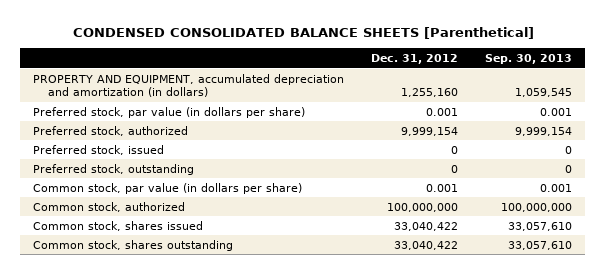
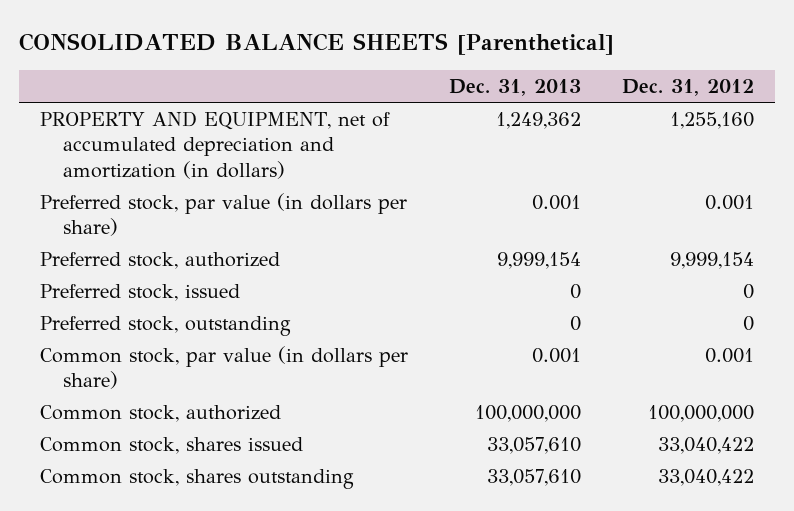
- CONDENSED CONSOLIDATED BALANCE SHEETS [Parenthetical]
+ CONSOLIDATED BALANCE SHEETS [Parenthetical]
- | Dec. 31, 2012 | Sep. 30, 2013
+ | Dec. 31, 2013 | Dec. 31, 2012
- PROPERTY AND EQUIPMENT, accumulated depreciation and amortization (in dollars) | 1,255,160 | 1,059,545
+ PROPERTY AND EQUIPMENT, net of accumulated depreciation and amortization (in dollars) | 1,249,362 | 1,255,160

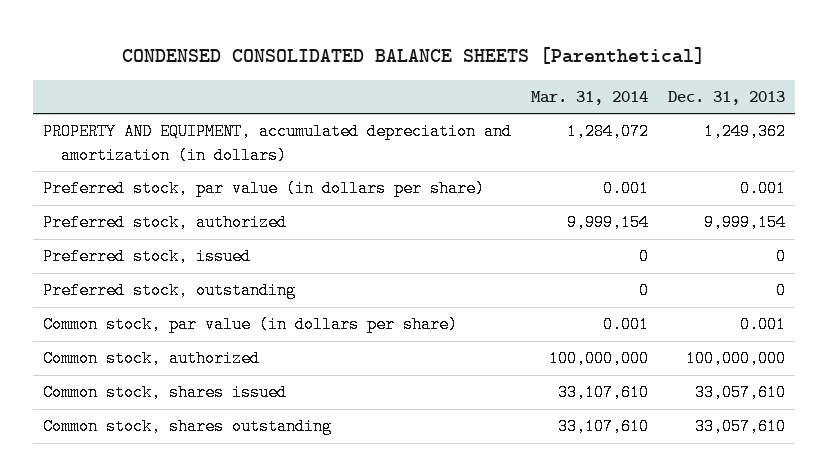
- CONSOLIDATED BALANCE SHEETS [Parenthetical]
+ CONDENSED CONSOLIDATED BALANCE SHEETS [Parenthetical]
- | Dec. 31, 2013 | Dec. 31, 2012
+ | Mar. 31, 2014 | Dec. 31, 2013
- PROPERTY AND EQUIPMENT, net of accumulated depreciation and amortization (in dollars) | 1,249,362 | 1,255,160
+ PROPERTY AND EQUIPMENT, accumulated depreciation and amortization (in dollars) | 1,284,072 | 1,249,362

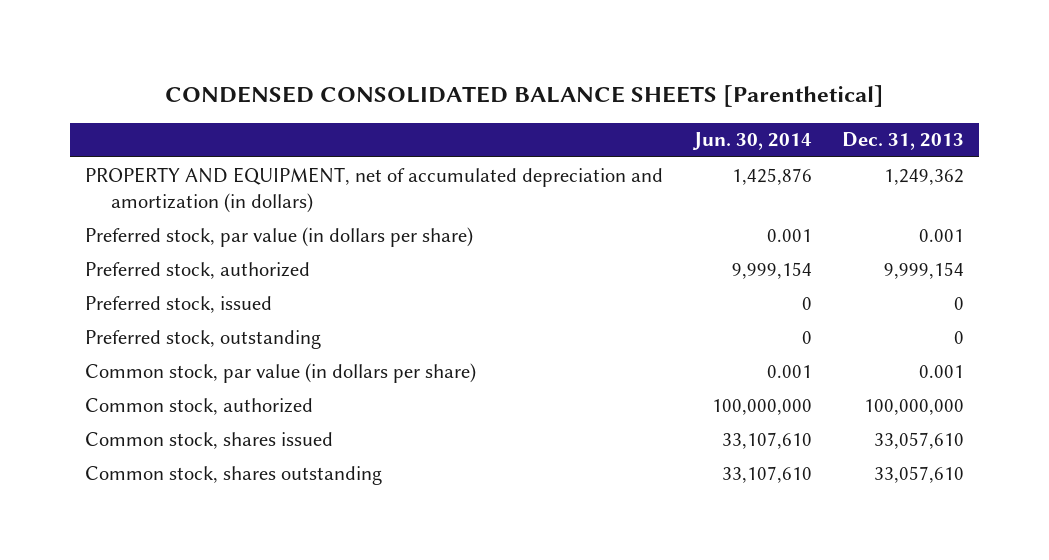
- | Mar. 31, 2014 | Dec. 31, 2013
+ | Jun. 30, 2014 | Dec. 31, 2013
- PROPERTY AND EQUIPMENT, accumulated depreciation and amortization (in dollars) | 1,284,072 | 1,249,362
+ PROPERTY AND EQUIPMENT, net of accumulated depreciation and amortization (in dollars) | 1,425,876 | 1,249,362

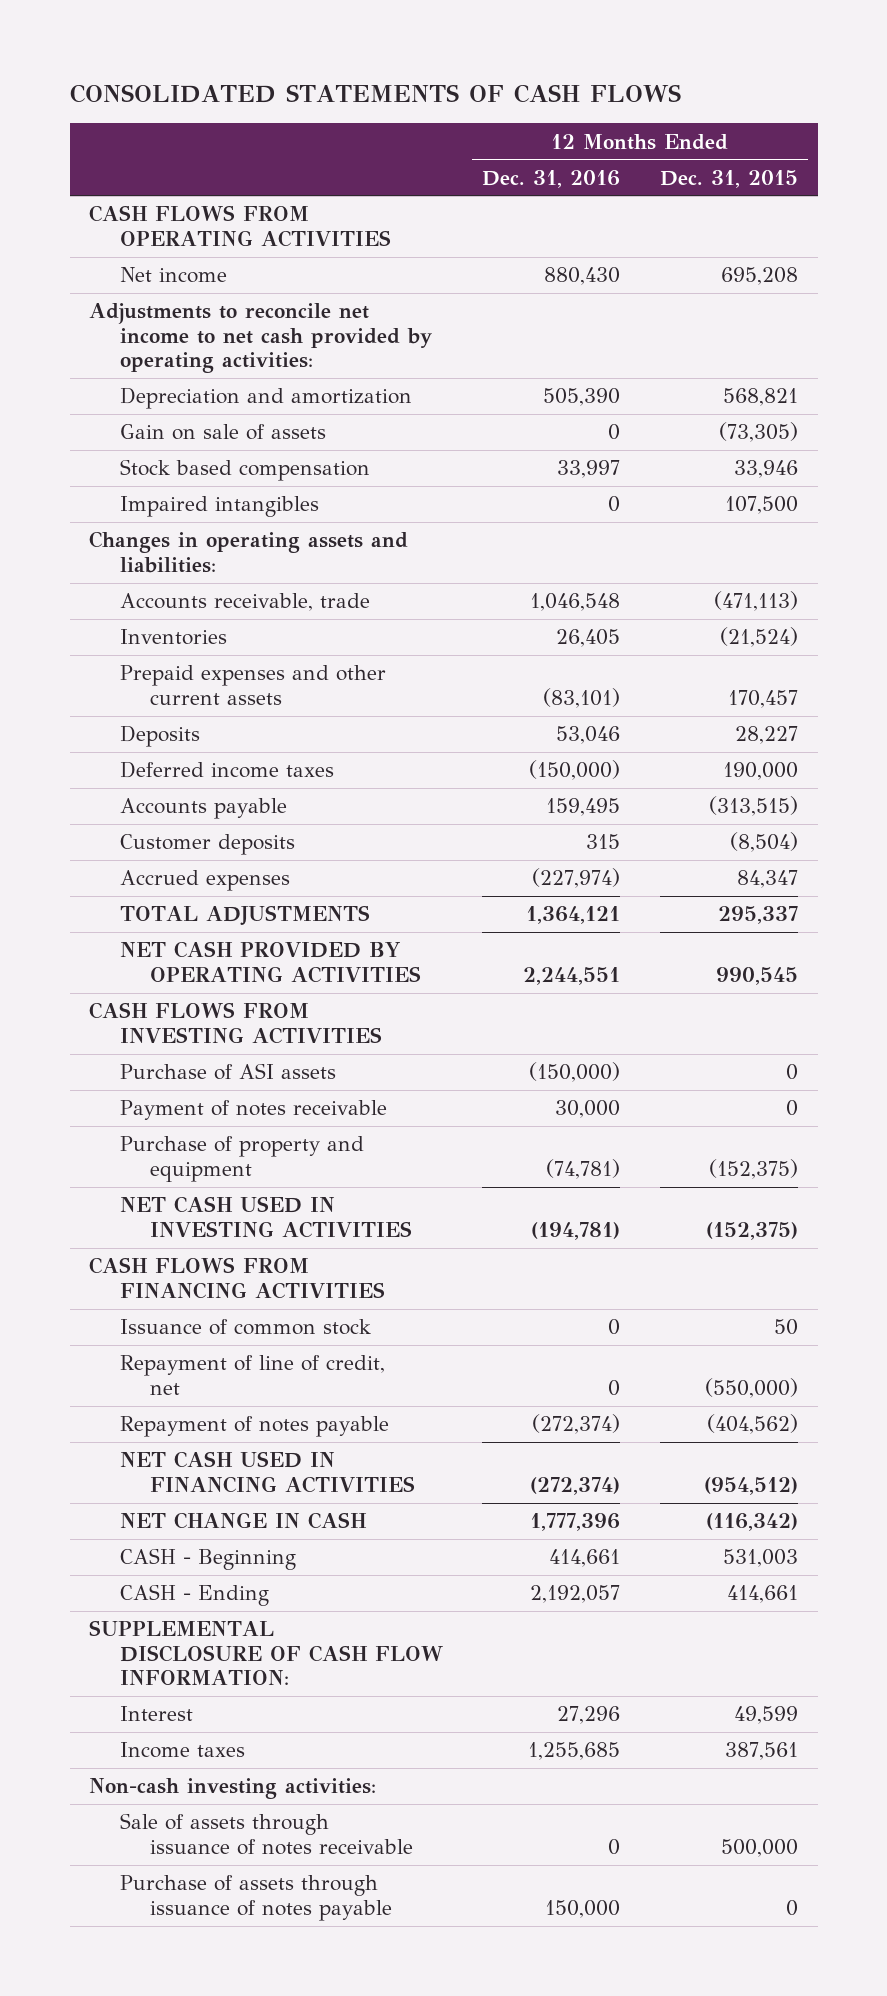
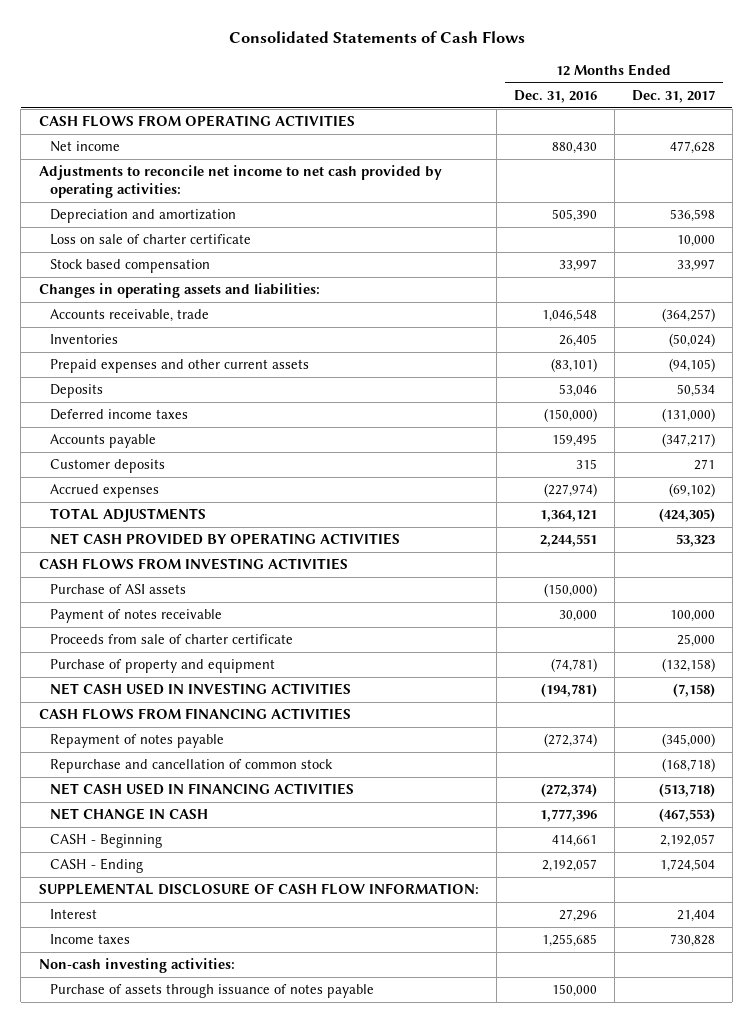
- CONSOLIDATED STATEMENTS OF CASH FLOWS
+ Consolidated Statements of Cash Flows
- | 12 Months Ended Dec. 31, 2016 | 12 Months Ended Dec. 31, 2015
+ | 12 Months Ended Dec. 31, 2016 | 12 Months Ended Dec. 31, 2017
- Gain on sale of assets | 0 | (73,305)
+ Loss on sale of charter certificate | | 10,000
- Impaired intangibles | 0 | 107,500
+ Proceeds from sale of charter certificate | | 25,000
- Issuance of common stock | 0 | 50
- Repayment of line of credit, net | 0 | (550,000)
+ Repurchase and cancellation of common stock | | (168,718)
- Sale of assets through issuance of notes receivable | 0 | 500,000

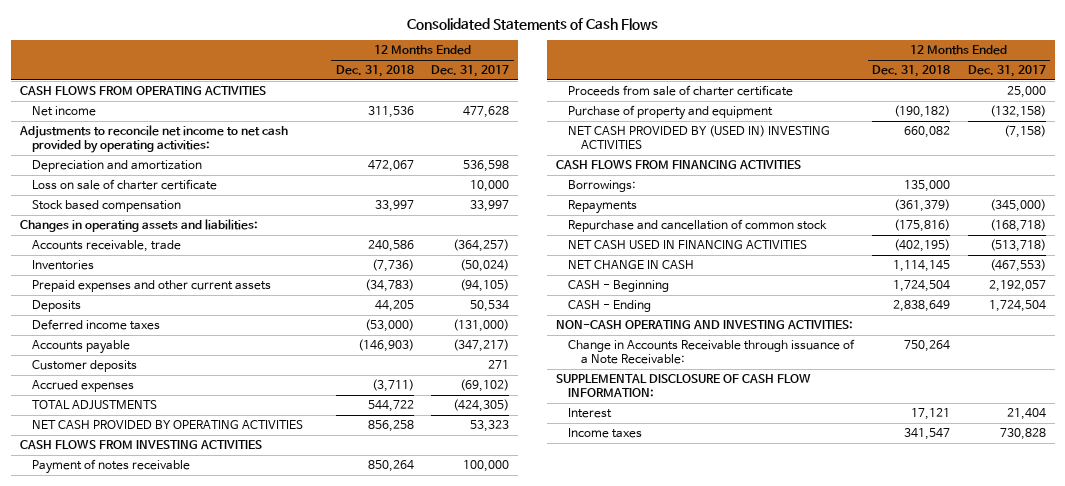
- | 12 Months Ended Dec. 31, 2016 | 12 Months Ended Dec. 31, 2017
+ | 12 Months Ended Dec. 31, 2018 | 12 Months Ended Dec. 31, 2017
- Purchase of ASI assets | (150,000) |
- NET CASH USED IN INVESTING ACTIVITIES | (194,781) | (7,158)
+ NET CASH PROVIDED BY (USED IN) INVESTING ACTIVITIES | 660,082 | (7,158)
- Repayment of notes payable | (272,374) | (345,000)
+ Borrowings: | 135,000 |
+ Repayments | (361,379) | (345,000)
+ NON-CASH OPERATING AND INVESTING ACTIVITIES:
+ Change in Accounts Receivable through issuance of a Note Receivable: | 750,264 |
- Non-cash investing activities:
- Purchase of assets through issuance of notes payable | 150,000 |

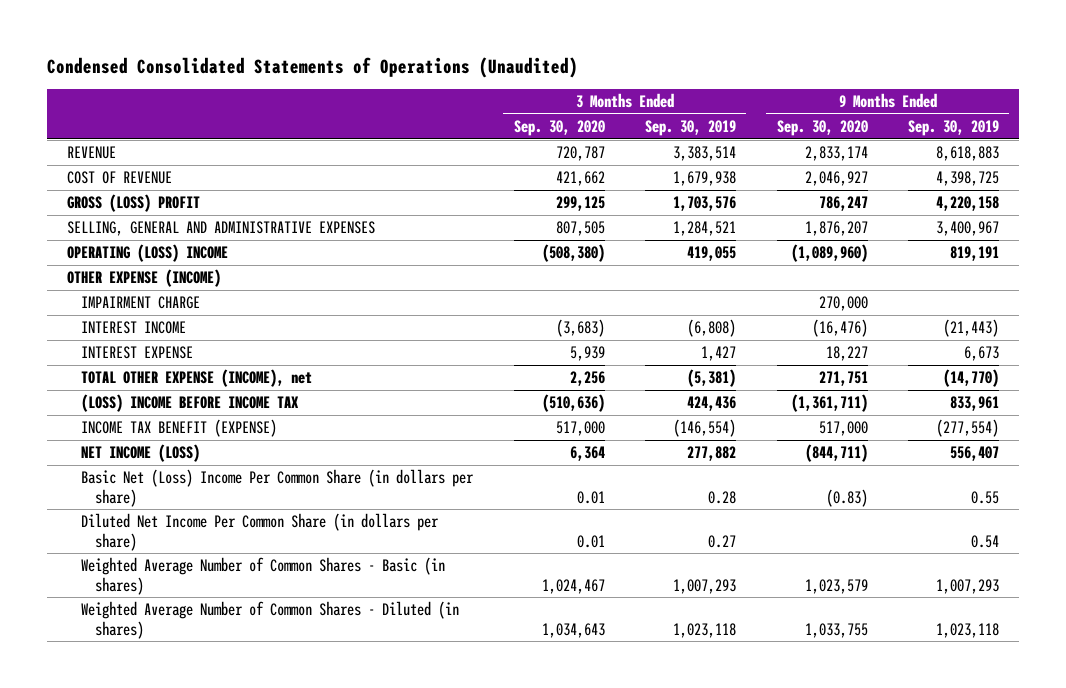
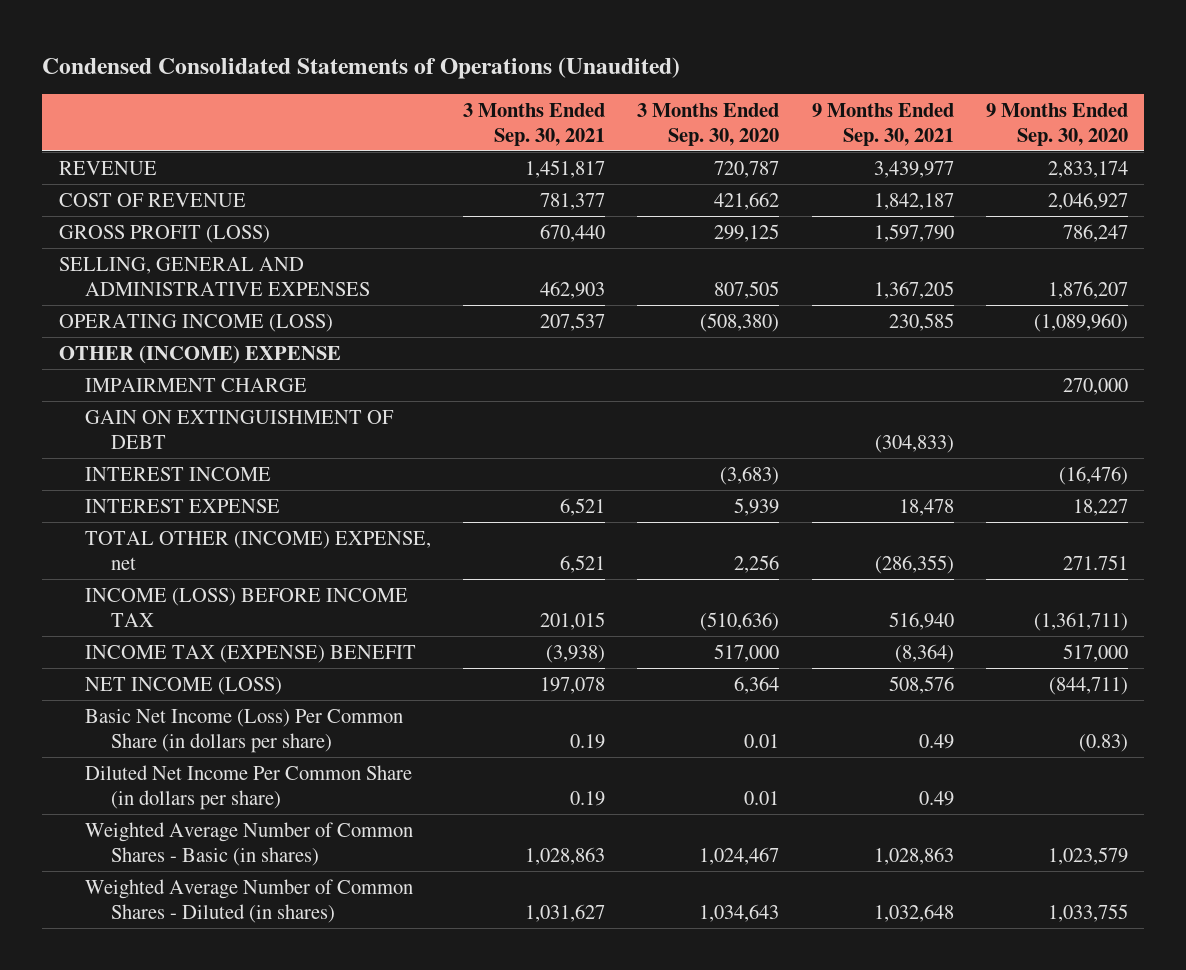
- | 3 Months Ended Sep. 30, 2020 | 3 Months Ended Sep. 30, 2019 | 9 Months Ended Sep. 30, 2020 | 9 Months Ended Sep. 30, 2019
+ | 3 Months Ended Sep. 30, 2021 | 3 Months Ended Sep. 30, 2020 | 9 Months Ended Sep. 30, 2021 | 9 Months Ended Sep. 30, 2020
- GROSS (LOSS) PROFIT | 299,125 | 1,703,576 | 786,247 | 4,220,158
+ GROSS PROFIT (LOSS) | 670,440 | 299,125 | 1,597,790 | 786,247
- OPERATING (LOSS) INCOME | (508,380) | 419,055 | (1,089,960) | 819,191
- OTHER EXPENSE (INCOME)
+ OPERATING INCOME (LOSS) | 207,537 | (508,380) | 230,585 | (1,089,960)
+ OTHER (INCOME) EXPENSE
+ GAIN ON EXTINGUISHMENT OF DEBT | | | (304,833) |
- TOTAL OTHER EXPENSE (INCOME), net | 2,256 | (5,381) | 271,751 | (14,770)
- (LOSS) INCOME BEFORE INCOME TAX | (510,636) | 424,436 | (1,361,711) | 833,961
- INCOME TAX BENEFIT (EXPENSE) | 517,000 | (146,554) | 517,000 | (277,554)
+ TOTAL OTHER (INCOME) EXPENSE, net | 6,521 | 2,256 | (286,355) | 271.751
+ INCOME (LOSS) BEFORE INCOME TAX | 201,015 | (510,636) | 516,940 | (1,361,711)
+ INCOME TAX (EXPENSE) BENEFIT | (3,938) | 517,000 | (8,364) | 517,000
- Basic Net (Loss) Income Per Common Share (in dollars per share) | 0.01 | 0.28 | (0.83) | 0.55
+ Basic Net Income (Loss) Per Common Share (in dollars per share) | 0.19 | 0.01 | 0.49 | (0.83)

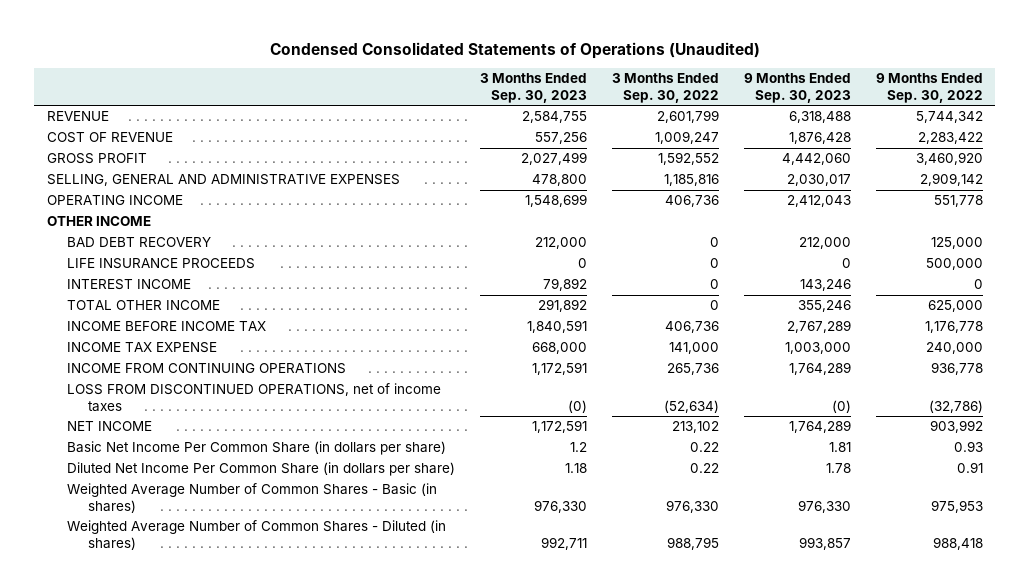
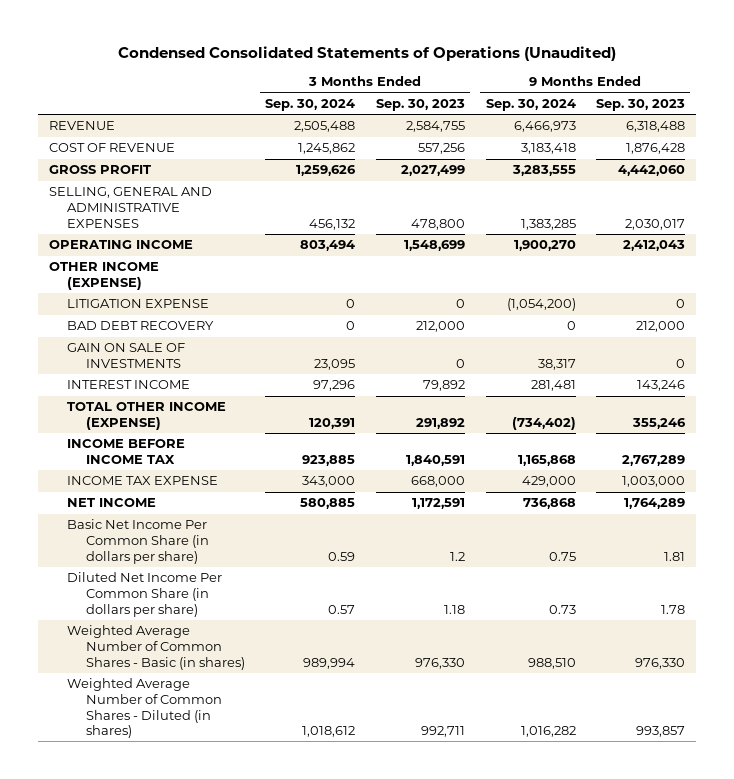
- | 3 Months Ended Sep. 30, 2023 | 3 Months Ended Sep. 30, 2022 | 9 Months Ended Sep. 30, 2023 | 9 Months Ended Sep. 30, 2022
+ | 3 Months Ended Sep. 30, 2024 | 3 Months Ended Sep. 30, 2023 | 9 Months Ended Sep. 30, 2024 | 9 Months Ended Sep. 30, 2023
- OTHER INCOME
+ OTHER INCOME (EXPENSE)
+ LITIGATION EXPENSE | 0 | 0 | (1,054,200) | 0
- LIFE INSURANCE PROCEEDS | 0 | 0 | 0 | 500,000
+ GAIN ON SALE OF INVESTMENTS | 23,095 | 0 | 38,317 | 0
- TOTAL OTHER INCOME | 291,892 | 0 | 355,246 | 625,000
+ TOTAL OTHER INCOME (EXPENSE) | 120,391 | 291,892 | (734,402) | 355,246
- INCOME FROM CONTINUING OPERATIONS | 1,172,591 | 265,736 | 1,764,289 | 936,778
- LOSS FROM DISCONTINUED OPERATIONS, net of income taxes | (0) | (52,634) | (0) | (32,786)

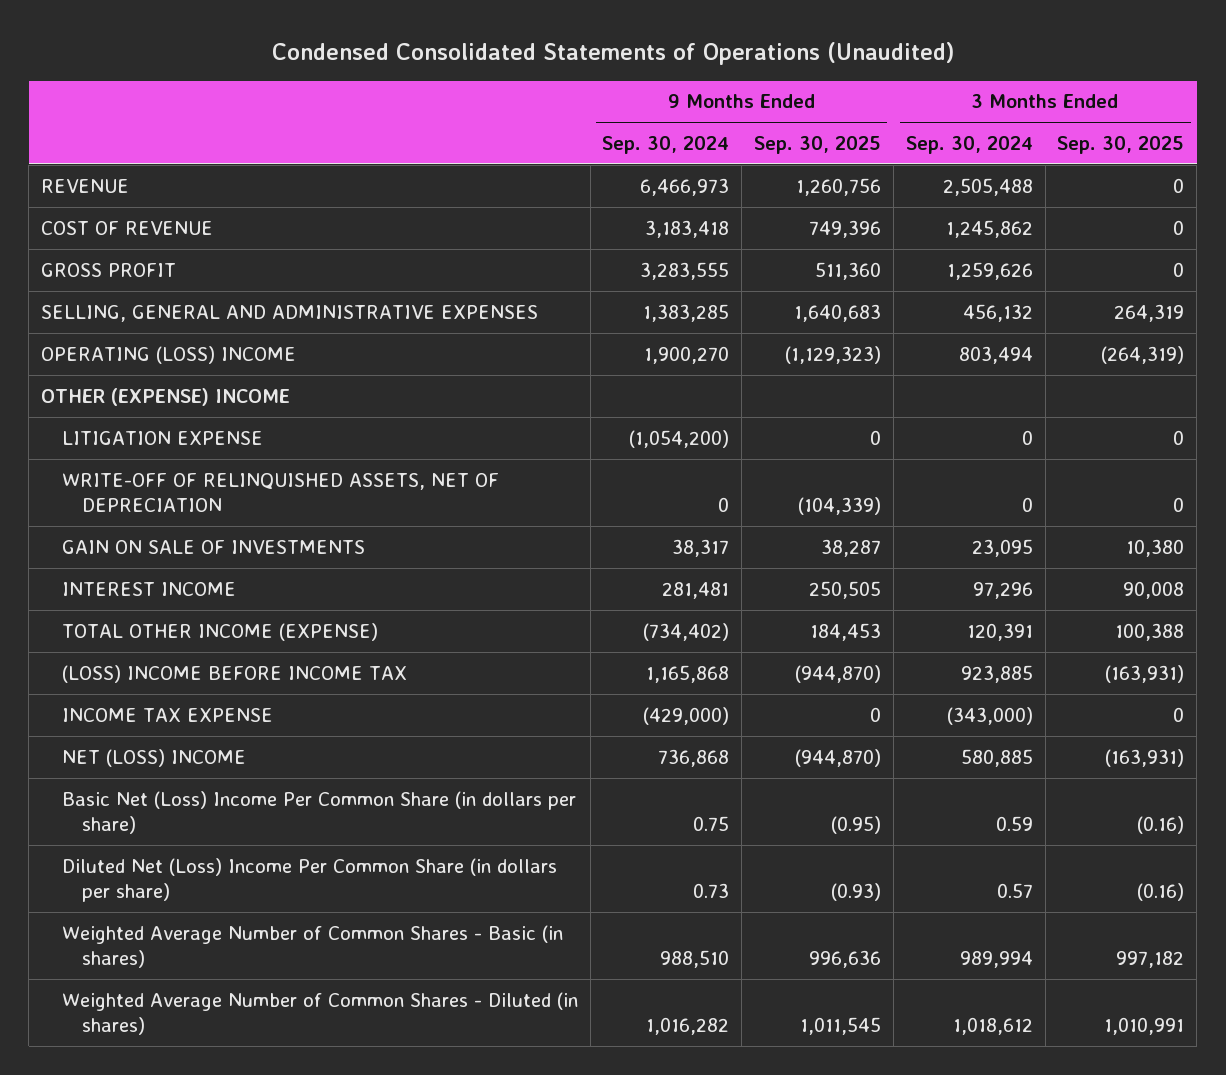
- | 3 Months Ended Sep. 30, 2024 | 3 Months Ended Sep. 30, 2023 | 9 Months Ended Sep. 30, 2024 | 9 Months Ended Sep. 30, 2023
+ | 9 Months Ended Sep. 30, 2024 | 9 Months Ended Sep. 30, 2025 | 3 Months Ended Sep. 30, 2024 | 3 Months Ended Sep. 30, 2025
- OPERATING INCOME | 803,494 | 1,548,699 | 1,900,270 | 2,412,043
- OTHER INCOME (EXPENSE)
+ OPERATING (LOSS) INCOME | 1,900,270 | (1,129,323) | 803,494 | (264,319)
+ OTHER (EXPENSE) INCOME
- BAD DEBT RECOVERY | 0 | 212,000 | 0 | 212,000
+ WRITE-OFF OF RELINQUISHED ASSETS, NET OF DEPRECIATION | 0 | (104,339) | 0 | 0
- INCOME BEFORE INCOME TAX | 923,885 | 1,840,591 | 1,165,868 | 2,767,289
- INCOME TAX EXPENSE | 343,000 | 668,000 | 429,000 | 1,003,000
- NET INCOME | 580,885 | 1,172,591 | 736,868 | 1,764,289
- Basic Net Income Per Common Share (in dollars per share) | 0.59 | 1.2 | 0.75 | 1.81
- Diluted Net Income Per Common Share (in dollars per share) | 0.57 | 1.18 | 0.73 | 1.78
+ (LOSS) INCOME BEFORE INCOME TAX | 1,165,868 | (944,870) | 923,885 | (163,931)
+ INCOME TAX EXPENSE | (429,000) | 0 | (343,000) | 0
+ NET (LOSS) INCOME | 736,868 | (944,870) | 580,885 | (163,931)
+ Basic Net (Loss) Income Per Common Share (in dollars per share) | 0.75 | (0.95) | 0.59 | (0.16)
+ Diluted Net (Loss) Income Per Common Share (in dollars per share) | 0.73 | (0.93) | 0.57 | (0.16)

